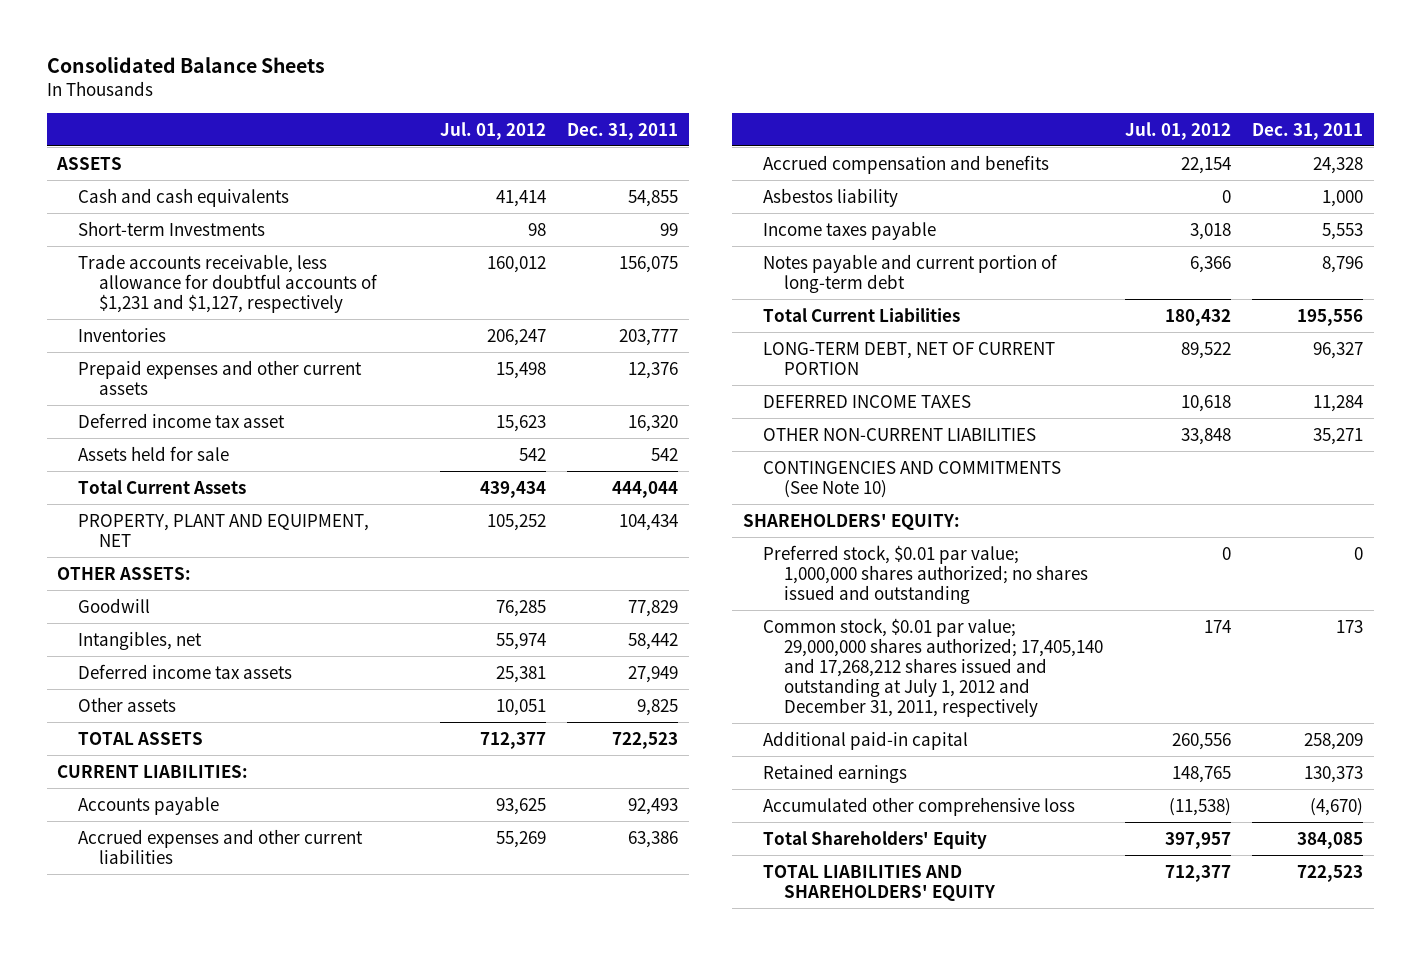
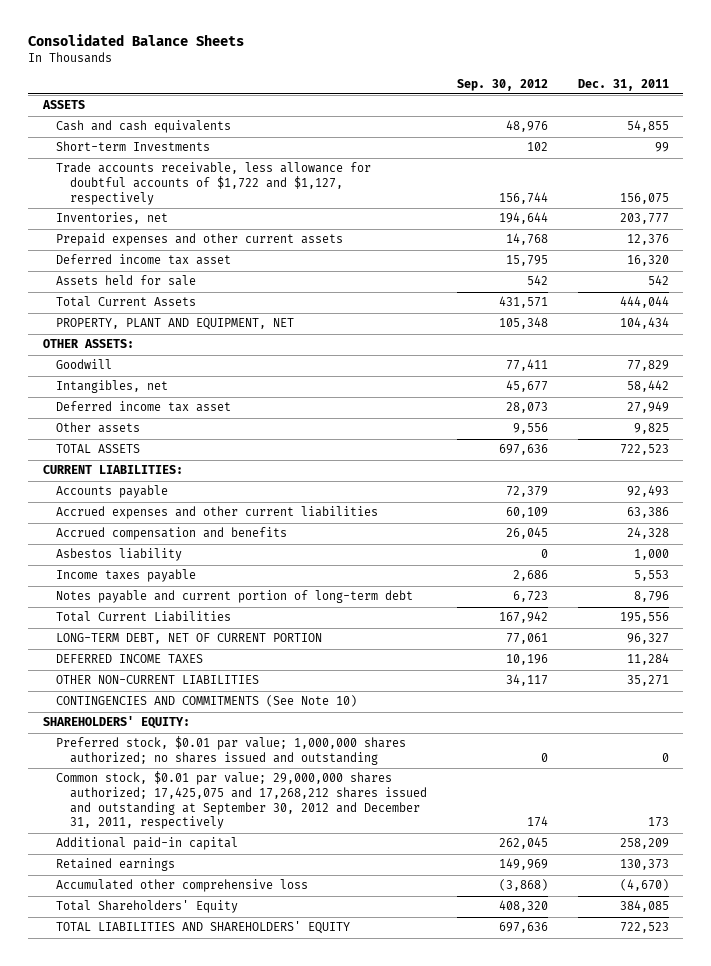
- | Jul. 01, 2012 | Dec. 31, 2011
+ | Sep. 30, 2012 | Dec. 31, 2011
- Trade accounts receivable, less allowance for doubtful accounts of $1,231 and $1,127, respectively | 160,012 | 156,075
- Inventories | 206,247 | 203,777
+ Trade accounts receivable, less allowance for doubtful accounts of $1,722 and $1,127, respectively | 156,744 | 156,075
+ Inventories, net | 194,644 | 203,777
- Deferred income tax assets | 25,381 | 27,949
+ Deferred income tax asset | 28,073 | 27,949
- Common stock, $0.01 par value; 29,000,000 shares authorized; 17,405,140 and 17,268,212 shares issued and outstanding at July 1, 2012 and December 31, 2011, respectively | 174 | 173
+ Common stock, $0.01 par value; 29,000,000 shares authorized; 17,425,075 and 17,268,212 shares issued and outstanding at September 30, 2012 and December 31, 2011, respectively | 174 | 173

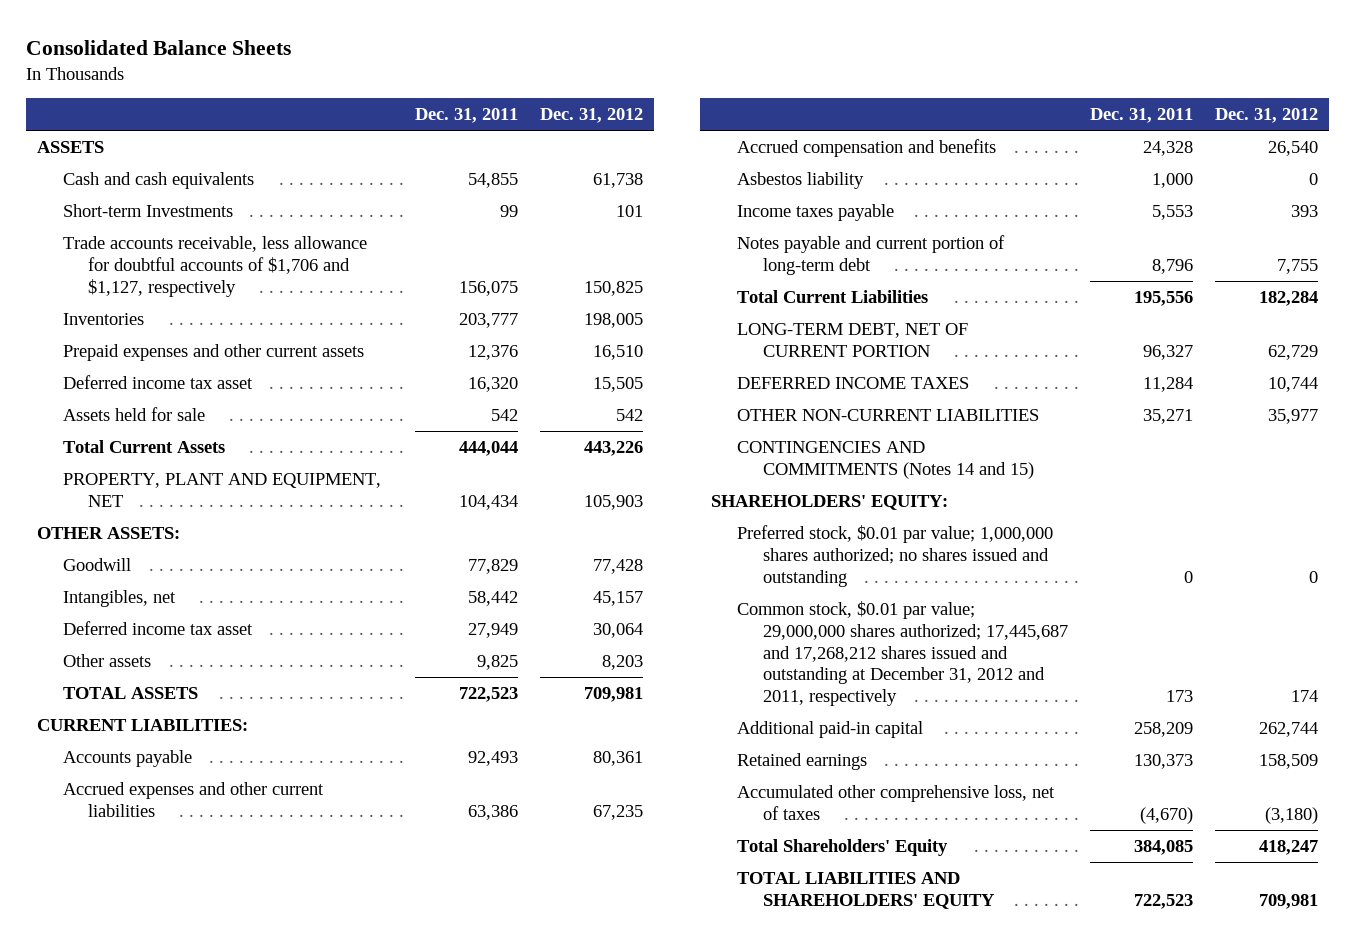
- | Sep. 30, 2012 | Dec. 31, 2011
+ | Dec. 31, 2011 | Dec. 31, 2012
- Trade accounts receivable, less allowance for doubtful accounts of $1,722 and $1,127, respectively | 156,744 | 156,075
- Inventories, net | 194,644 | 203,777
+ Trade accounts receivable, less allowance for doubtful accounts of $1,706 and $1,127, respectively | 156,075 | 150,825
+ Inventories | 203,777 | 198,005
- CONTINGENCIES AND COMMITMENTS (See Note 10)
+ CONTINGENCIES AND COMMITMENTS (Notes 14 and 15)
- Common stock, $0.01 par value; 29,000,000 shares authorized; 17,425,075 and 17,268,212 shares issued and outstanding at September 30, 2012 and December 31, 2011, respectively | 174 | 173
+ Common stock, $0.01 par value; 29,000,000 shares authorized; 17,445,687 and 17,268,212 shares issued and outstanding at December 31, 2012 and 2011, respectively | 173 | 174
- Accumulated other comprehensive loss | (3,868) | (4,670)
+ Accumulated other comprehensive loss, net of taxes | (4,670) | (3,180)

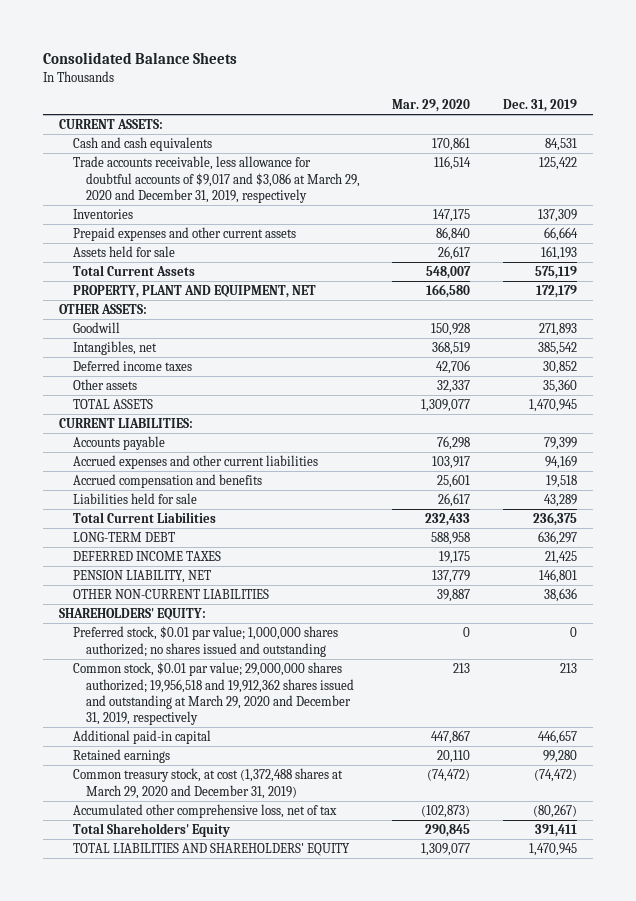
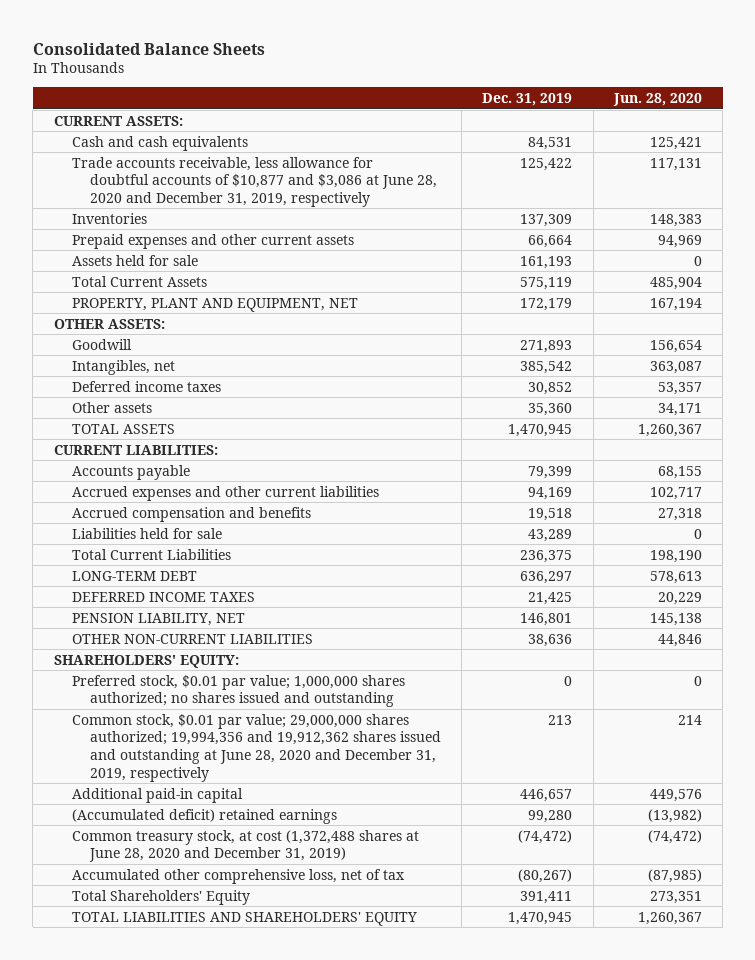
- | Mar. 29, 2020 | Dec. 31, 2019
+ | Dec. 31, 2019 | Jun. 28, 2020
- Trade accounts receivable, less allowance for doubtful accounts of $9,017 and $3,086 at March 29, 2020 and December 31, 2019, respectively | 116,514 | 125,422
+ Trade accounts receivable, less allowance for doubtful accounts of $10,877 and $3,086 at June 28, 2020 and December 31, 2019, respectively | 125,422 | 117,131
- Common stock, $0.01 par value; 29,000,000 shares authorized; 19,956,518 and 19,912,362 shares issued and outstanding at March 29, 2020 and December 31, 2019, respectively | 213 | 213
+ Common stock, $0.01 par value; 29,000,000 shares authorized; 19,994,356 and 19,912,362 shares issued and outstanding at June 28, 2020 and December 31, 2019, respectively | 213 | 214
- Retained earnings | 20,110 | 99,280
- Common treasury stock, at cost (1,372,488 shares at March 29, 2020 and December 31, 2019) | (74,472) | (74,472)
+ (Accumulated deficit) retained earnings | 99,280 | (13,982)
+ Common treasury stock, at cost (1,372,488 shares at June 28, 2020 and December 31, 2019) | (74,472) | (74,472)

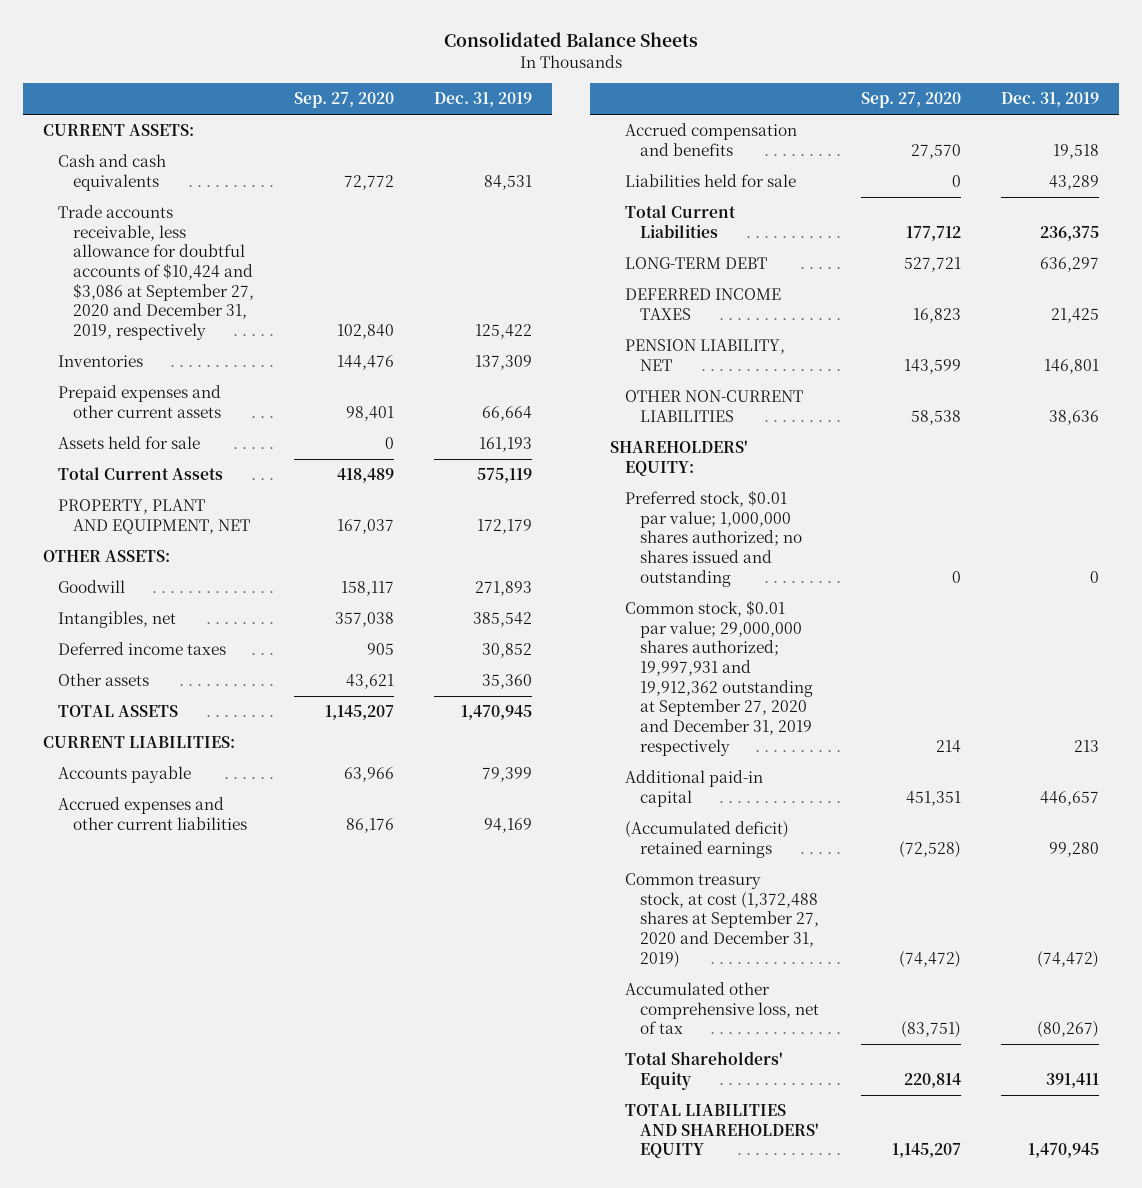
- | Dec. 31, 2019 | Jun. 28, 2020
+ | Sep. 27, 2020 | Dec. 31, 2019
- Trade accounts receivable, less allowance for doubtful accounts of $10,877 and $3,086 at June 28, 2020 and December 31, 2019, respectively | 125,422 | 117,131
+ Trade accounts receivable, less allowance for doubtful accounts of $10,424 and $3,086 at September 27, 2020 and December 31, 2019, respectively | 102,840 | 125,422
- Common stock, $0.01 par value; 29,000,000 shares authorized; 19,994,356 and 19,912,362 shares issued and outstanding at June 28, 2020 and December 31, 2019, respectively | 213 | 214
+ Common stock, $0.01 par value; 29,000,000 shares authorized; 19,997,931 and 19,912,362 outstanding at September 27, 2020 and December 31, 2019 respectively | 214 | 213
- Common treasury stock, at cost (1,372,488 shares at June 28, 2020 and December 31, 2019) | (74,472) | (74,472)
+ Common treasury stock, at cost (1,372,488 shares at September 27, 2020 and December 31, 2019) | (74,472) | (74,472)

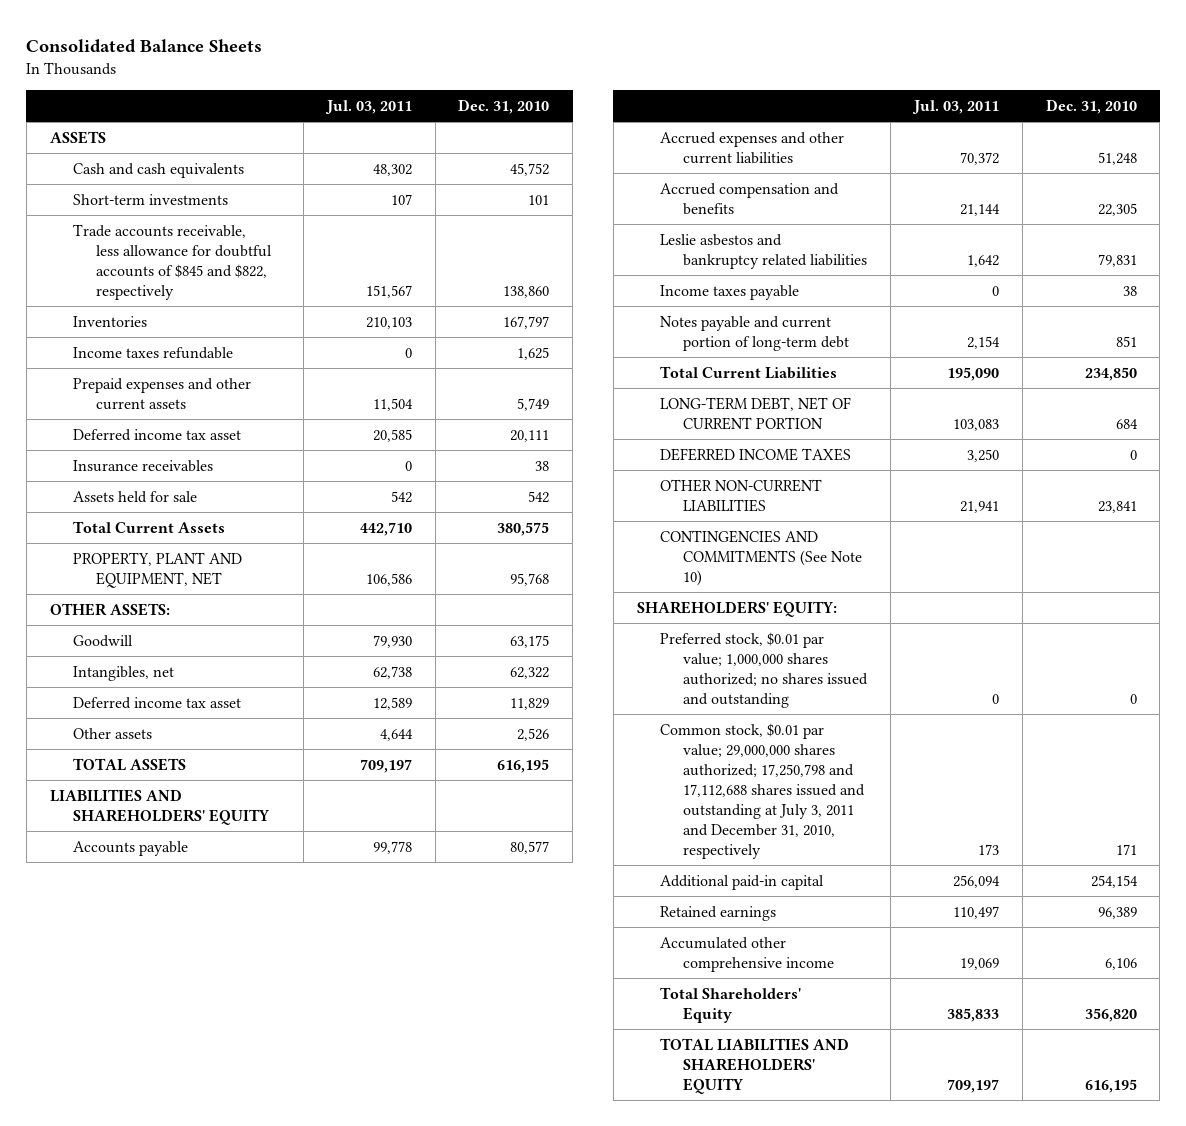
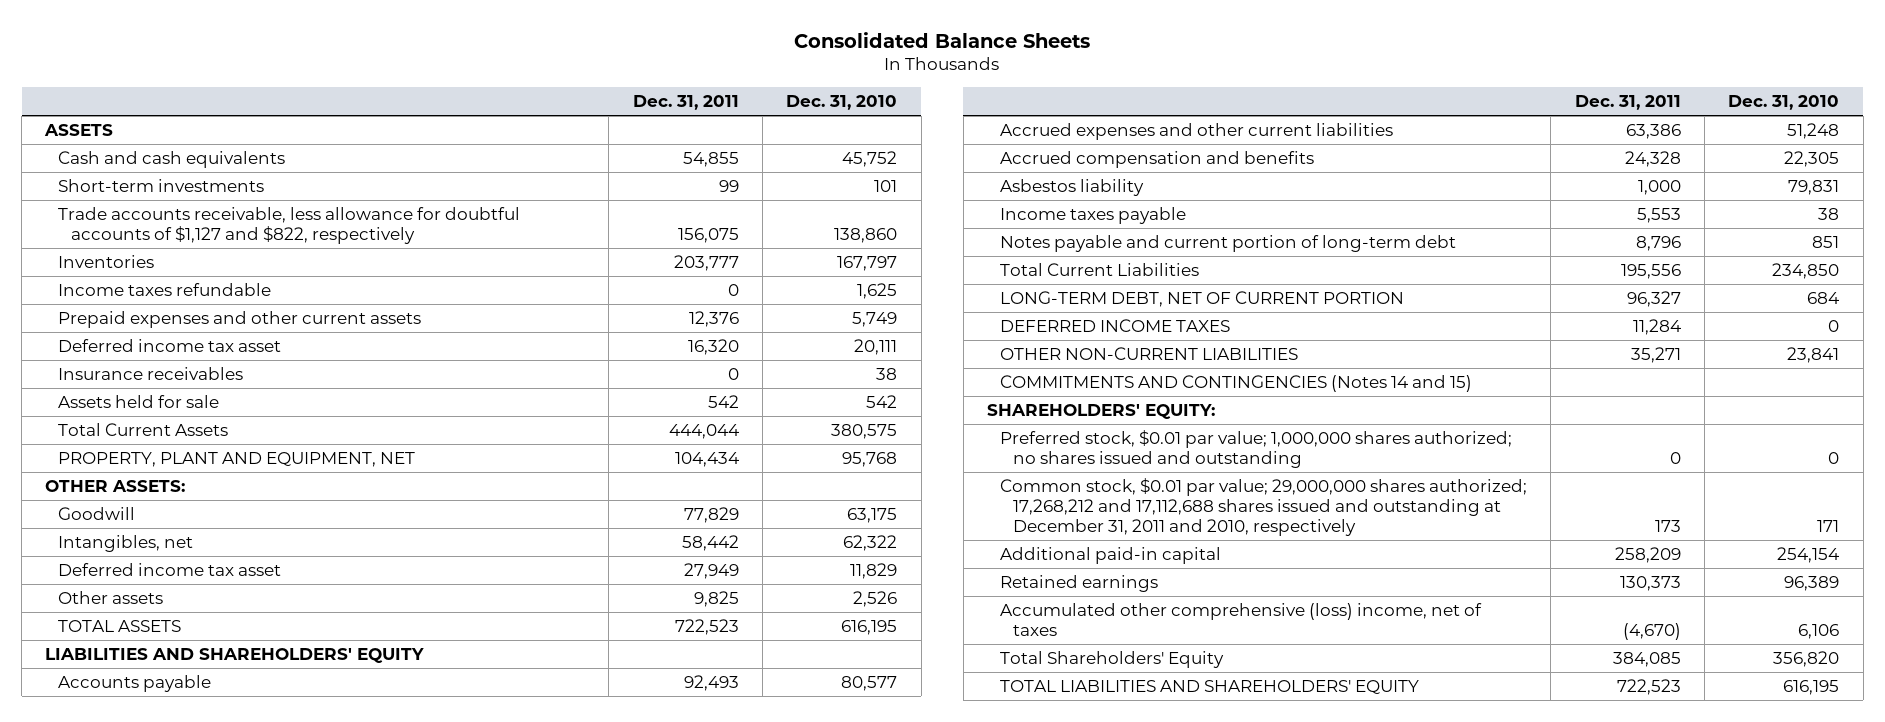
- | Jul. 03, 2011 | Dec. 31, 2010
+ | Dec. 31, 2011 | Dec. 31, 2010
- Trade accounts receivable, less allowance for doubtful accounts of $845 and $822, respectively | 151,567 | 138,860
+ Trade accounts receivable, less allowance for doubtful accounts of $1,127 and $822, respectively | 156,075 | 138,860
- Leslie asbestos and bankruptcy related liabilities | 1,642 | 79,831
+ Asbestos liability | 1,000 | 79,831
- CONTINGENCIES AND COMMITMENTS (See Note 10)
+ COMMITMENTS AND CONTINGENCIES (Notes 14 and 15)
- Common stock, $0.01 par value; 29,000,000 shares authorized; 17,250,798 and 17,112,688 shares issued and outstanding at July 3, 2011 and December 31, 2010, respectively | 173 | 171
+ Common stock, $0.01 par value; 29,000,000 shares authorized; 17,268,212 and 17,112,688 shares issued and outstanding at December 31, 2011 and 2010, respectively | 173 | 171
- Accumulated other comprehensive income | 19,069 | 6,106
+ Accumulated other comprehensive (loss) income, net of taxes | (4,670) | 6,106

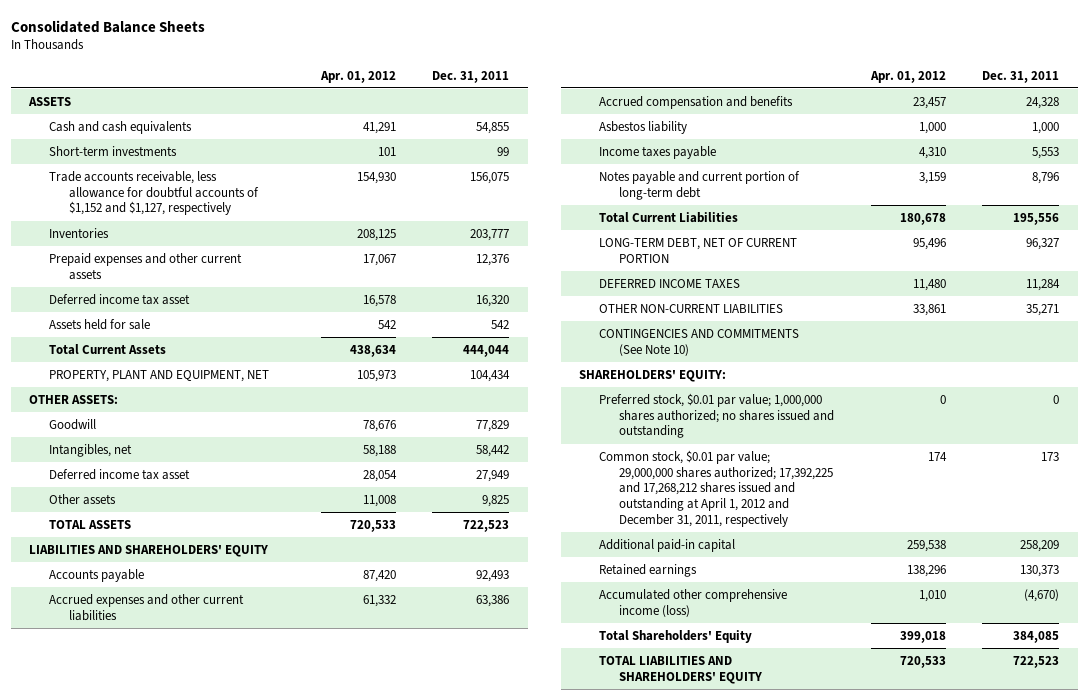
- | Dec. 31, 2011 | Dec. 31, 2010
+ | Apr. 01, 2012 | Dec. 31, 2011
- Trade accounts receivable, less allowance for doubtful accounts of $1,127 and $822, respectively | 156,075 | 138,860
+ Trade accounts receivable, less allowance for doubtful accounts of $1,152 and $1,127, respectively | 154,930 | 156,075
- Income taxes refundable | 0 | 1,625
- Insurance receivables | 0 | 38
- COMMITMENTS AND CONTINGENCIES (Notes 14 and 15)
+ CONTINGENCIES AND COMMITMENTS (See Note 10)
- Common stock, $0.01 par value; 29,000,000 shares authorized; 17,268,212 and 17,112,688 shares issued and outstanding at December 31, 2011 and 2010, respectively | 173 | 171
+ Common stock, $0.01 par value; 29,000,000 shares authorized; 17,392,225 and 17,268,212 shares issued and outstanding at April 1, 2012 and December 31, 2011, respectively | 174 | 173
- Accumulated other comprehensive (loss) income, net of taxes | (4,670) | 6,106
+ Accumulated other comprehensive income (loss) | 1,010 | (4,670)

